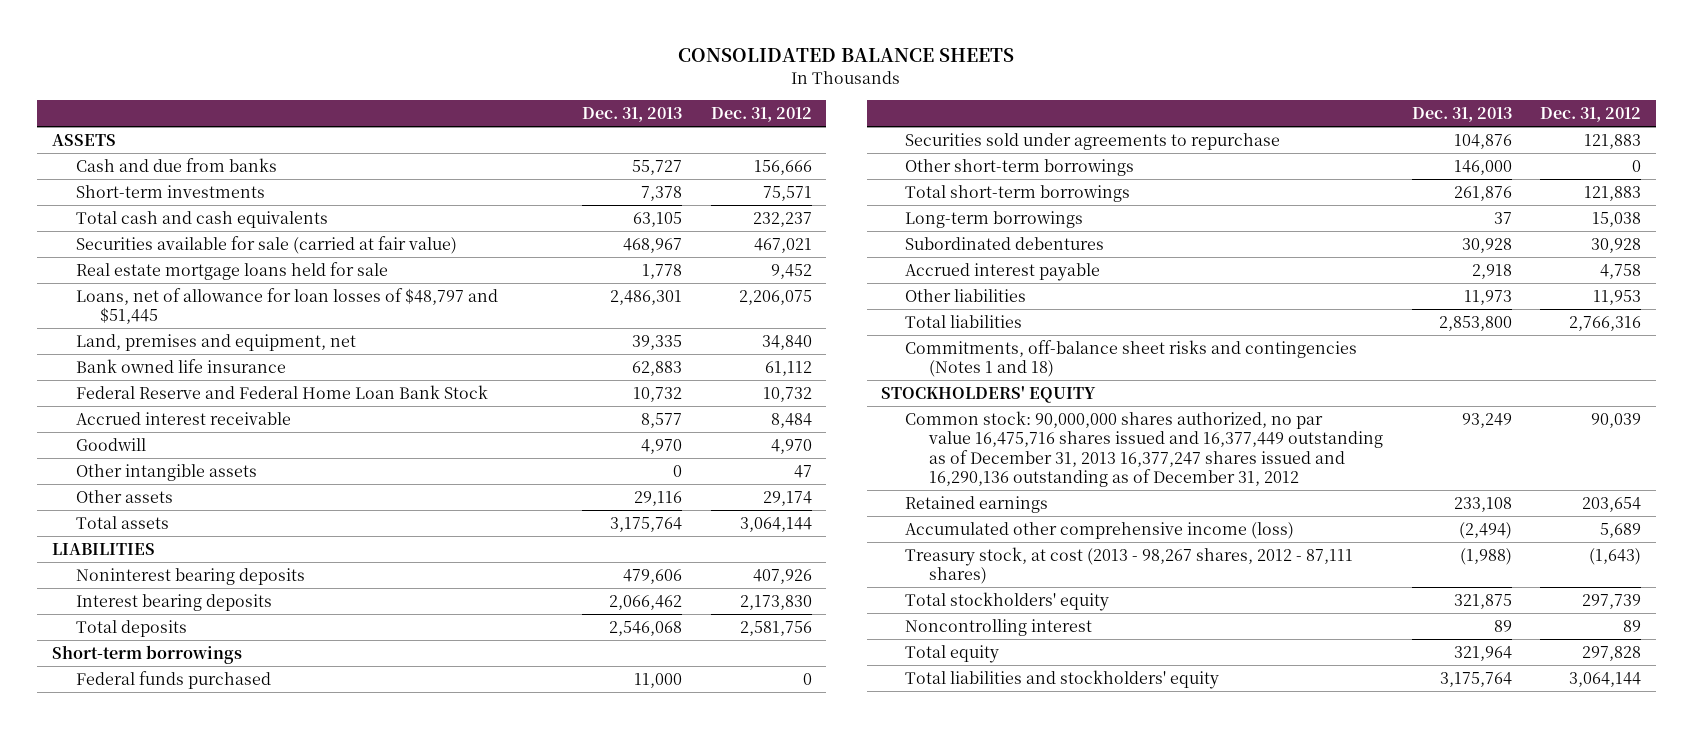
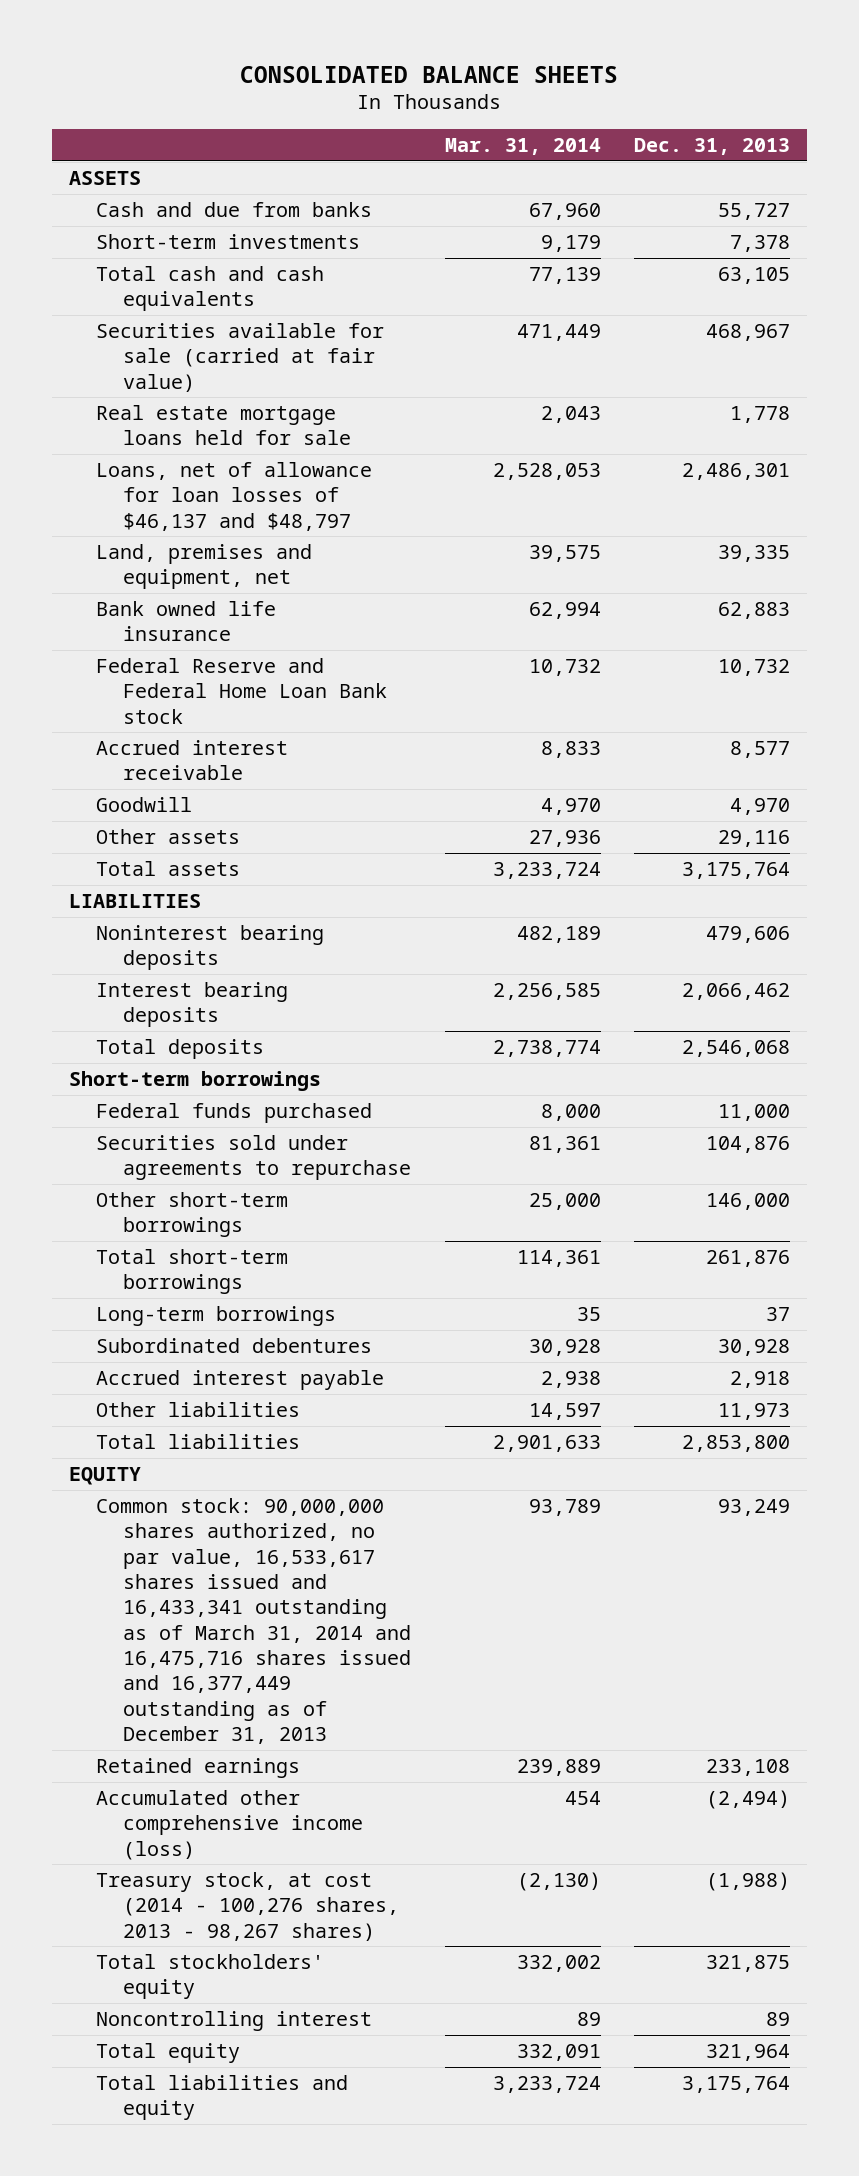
- | Dec. 31, 2013 | Dec. 31, 2012
+ | Mar. 31, 2014 | Dec. 31, 2013
- Loans, net of allowance for loan losses of $48,797 and $51,445 | 2,486,301 | 2,206,075
+ Loans, net of allowance for loan losses of $46,137 and $48,797 | 2,528,053 | 2,486,301
- Federal Reserve and Federal Home Loan Bank Stock | 10,732 | 10,732
+ Federal Reserve and Federal Home Loan Bank stock | 10,732 | 10,732
- Other intangible assets | 0 | 47
- Commitments, off-balance sheet risks and contingencies (Notes 1 and 18)
- STOCKHOLDERS' EQUITY
- Common stock: 90,000,000 shares authorized, no par value 16,475,716 shares issued and 16,377,449 outstanding as of December 31, 2013 16,377,247 shares issued and 16,290,136 outstanding as of December 31, 2012 | 93,249 | 90,039
+ EQUITY
+ Common stock: 90,000,000 shares authorized, no par value, 16,533,617 shares issued and 16,433,341 outstanding as of March 31, 2014 and 16,475,716 shares issued and 16,377,449 outstanding as of December 31, 2013 | 93,789 | 93,249
- Treasury stock, at cost (2013 - 98,267 shares, 2012 - 87,111 shares) | (1,988) | (1,643)
+ Treasury stock, at cost (2014 - 100,276 shares, 2013 - 98,267 shares) | (2,130) | (1,988)
- Total liabilities and stockholders' equity | 3,175,764 | 3,064,144
+ Total liabilities and equity | 3,233,724 | 3,175,764

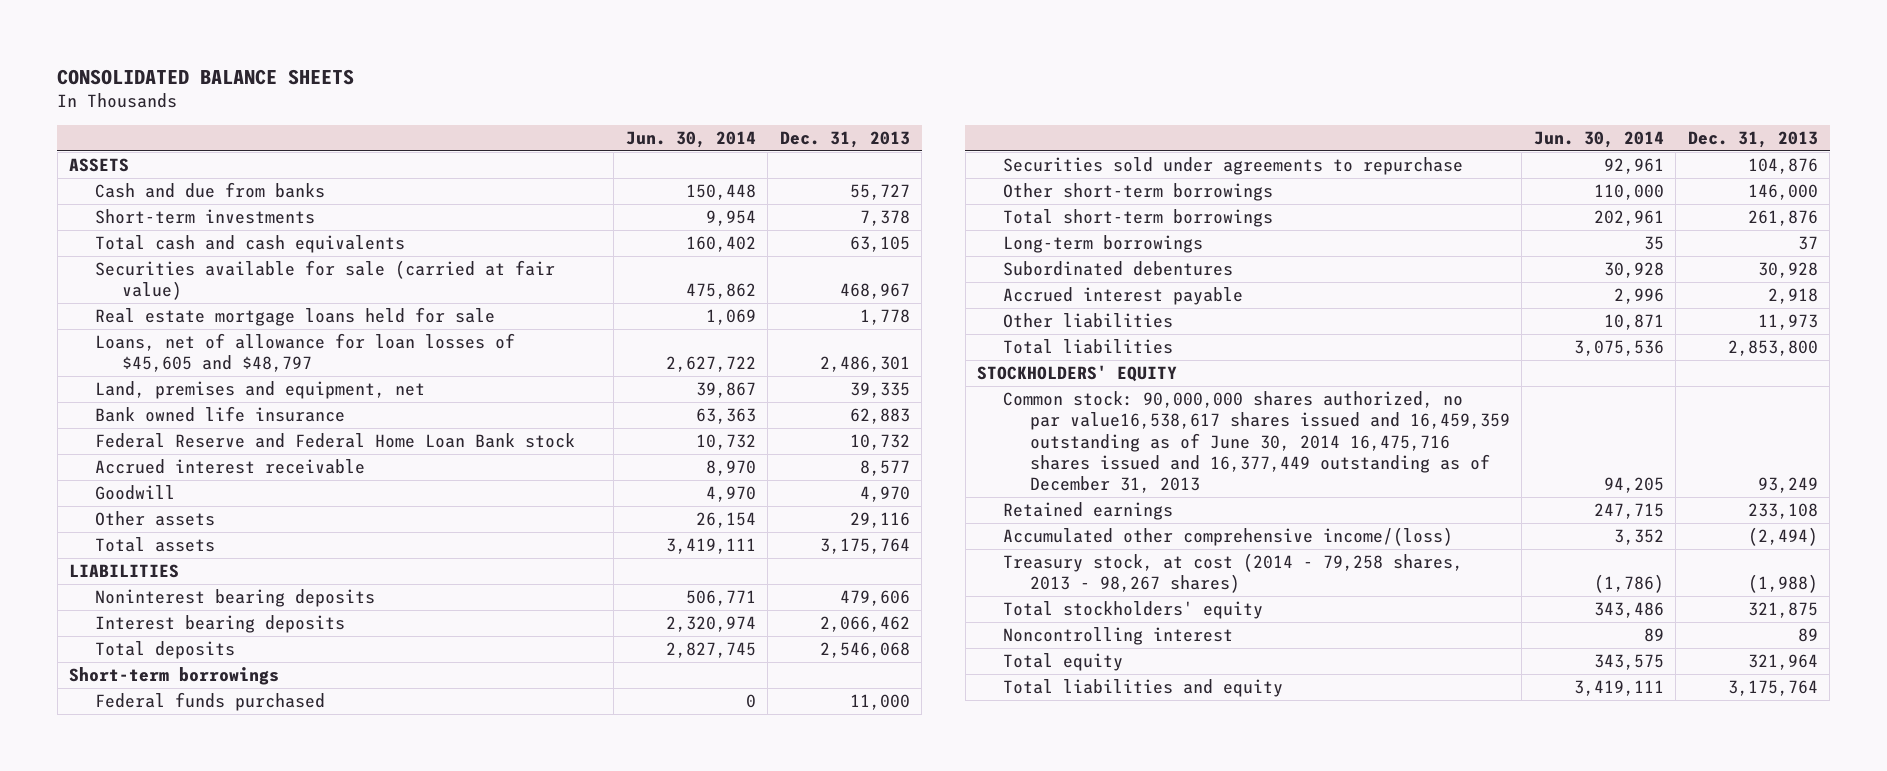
- | Mar. 31, 2014 | Dec. 31, 2013
+ | Jun. 30, 2014 | Dec. 31, 2013
- Loans, net of allowance for loan losses of $46,137 and $48,797 | 2,528,053 | 2,486,301
+ Loans, net of allowance for loan losses of $45,605 and $48,797 | 2,627,722 | 2,486,301
- EQUITY
- Common stock: 90,000,000 shares authorized, no par value, 16,533,617 shares issued and 16,433,341 outstanding as of March 31, 2014 and 16,475,716 shares issued and 16,377,449 outstanding as of December 31, 2013 | 93,789 | 93,249
+ STOCKHOLDERS' EQUITY
+ Common stock: 90,000,000 shares authorized, no par value16,538,617 shares issued and 16,459,359 outstanding as of June 30, 2014 16,475,716 shares issued and 16,377,449 outstanding as of December 31, 2013 | 94,205 | 93,249
- Accumulated other comprehensive income (loss) | 454 | (2,494)
- Treasury stock, at cost (2014 - 100,276 shares, 2013 - 98,267 shares) | (2,130) | (1,988)
+ Accumulated other comprehensive income/(loss) | 3,352 | (2,494)
+ Treasury stock, at cost (2014 - 79,258 shares, 2013 - 98,267 shares) | (1,786) | (1,988)

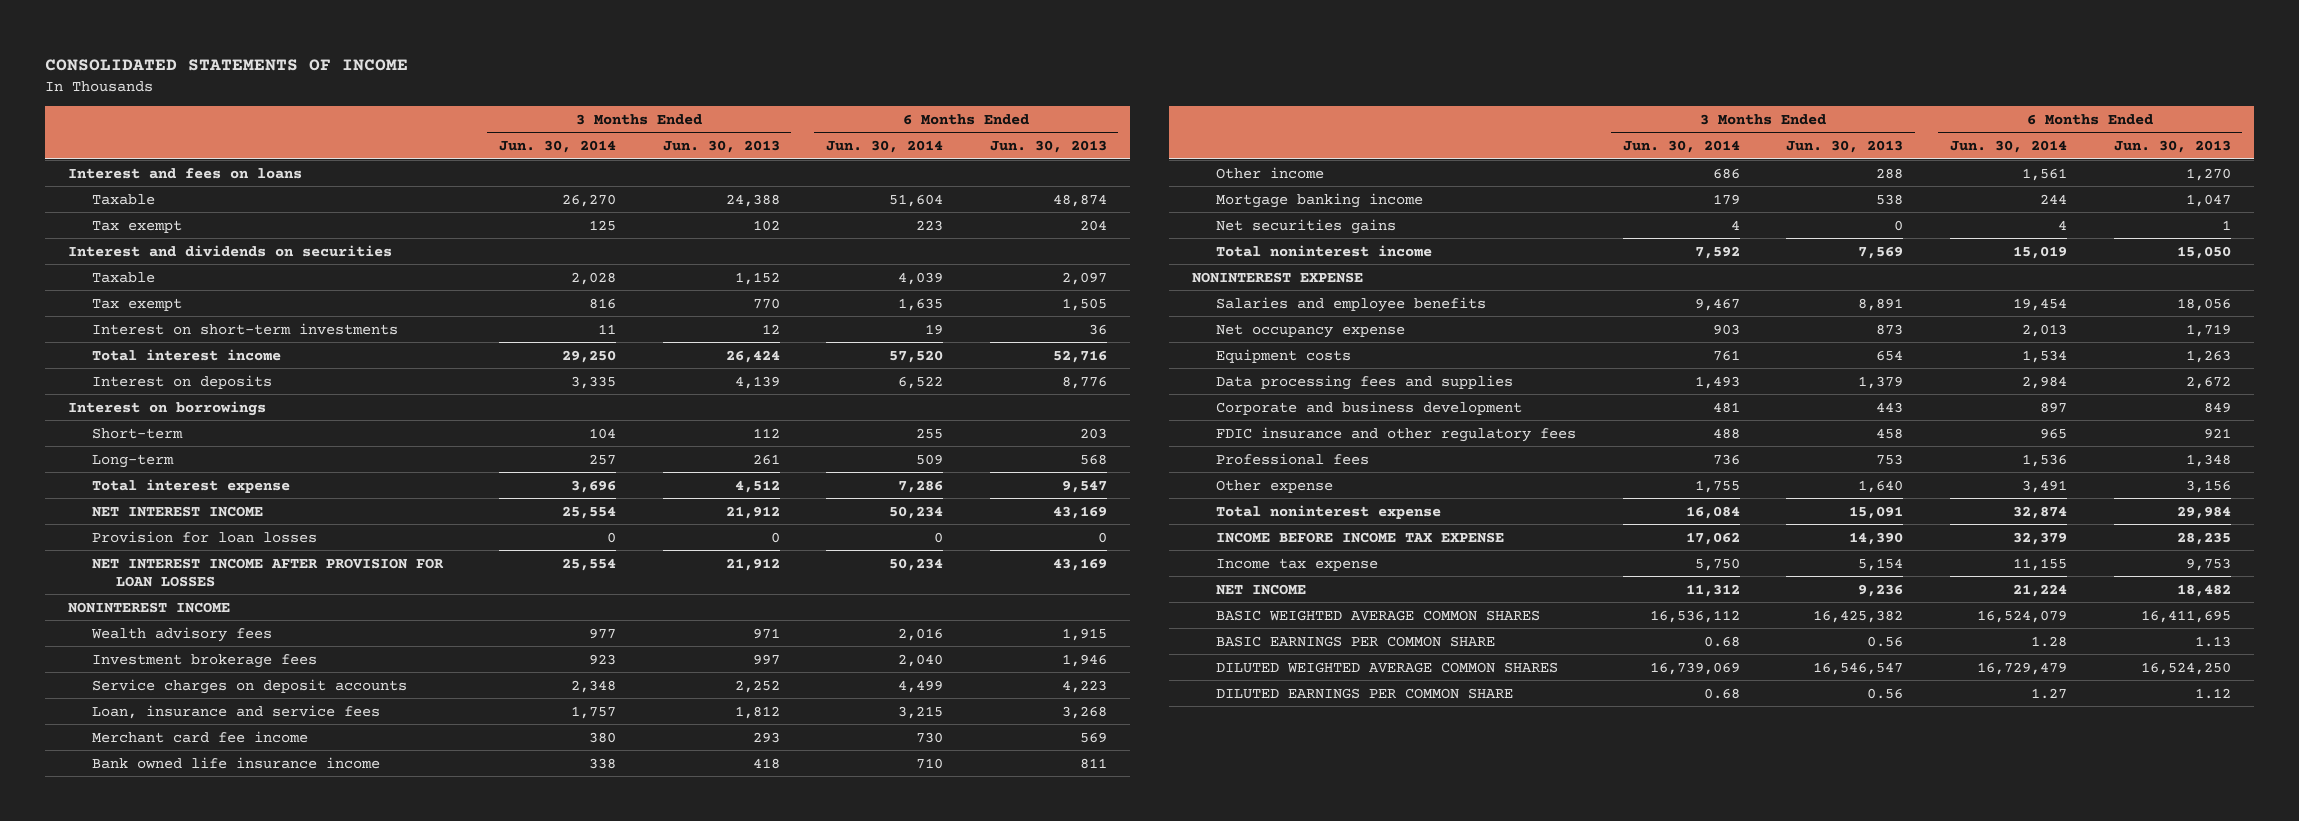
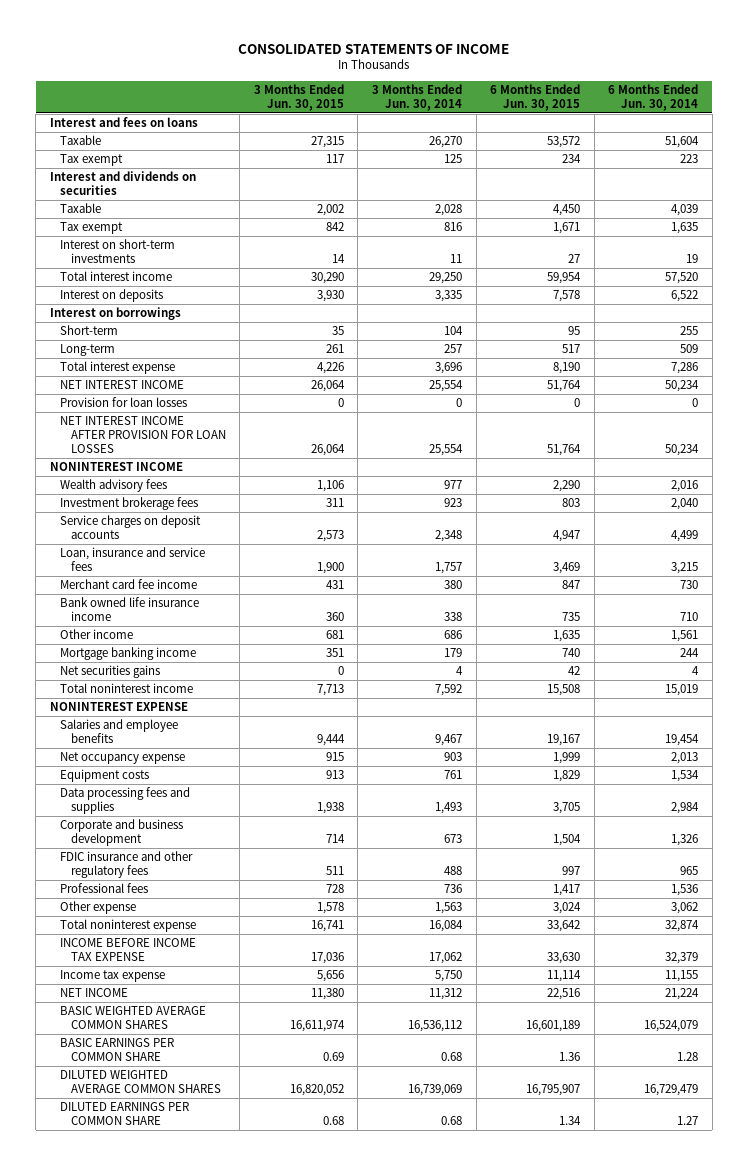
- | 3 Months Ended Jun. 30, 2014 | 3 Months Ended Jun. 30, 2013 | 6 Months Ended Jun. 30, 2014 | 6 Months Ended Jun. 30, 2013
+ | 3 Months Ended Jun. 30, 2015 | 3 Months Ended Jun. 30, 2014 | 6 Months Ended Jun. 30, 2015 | 6 Months Ended Jun. 30, 2014
- Corporate and business development | 481 | 443 | 897 | 849
+ Corporate and business development | 714 | 673 | 1,504 | 1,326
- Other expense | 1,755 | 1,640 | 3,491 | 3,156
+ Other expense | 1,578 | 1,563 | 3,024 | 3,062

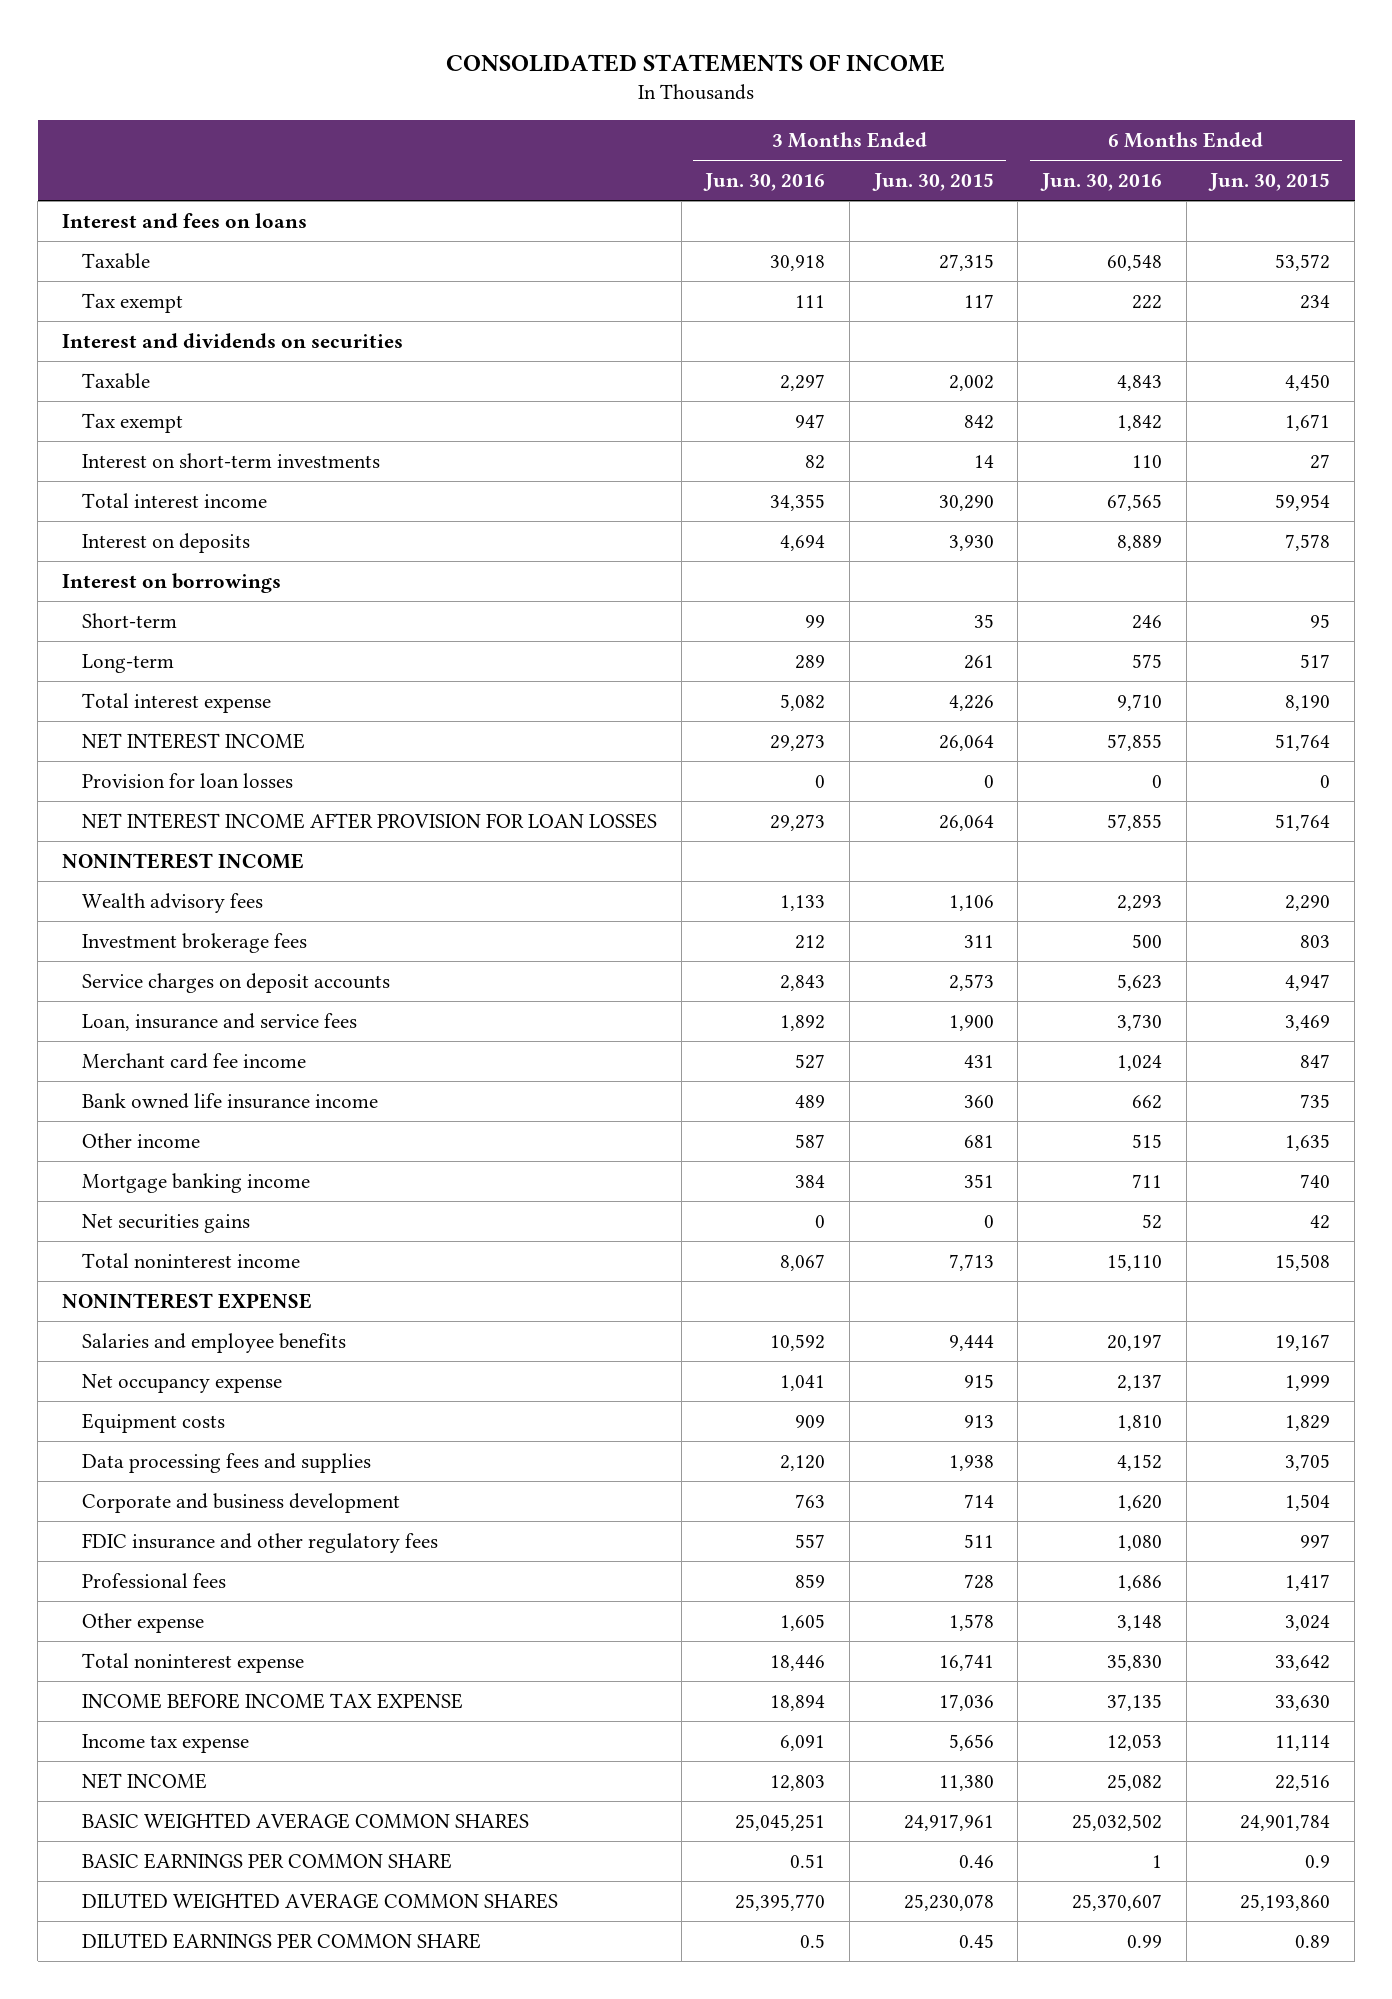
- | 3 Months Ended Jun. 30, 2015 | 3 Months Ended Jun. 30, 2014 | 6 Months Ended Jun. 30, 2015 | 6 Months Ended Jun. 30, 2014
+ | 3 Months Ended Jun. 30, 2016 | 3 Months Ended Jun. 30, 2015 | 6 Months Ended Jun. 30, 2016 | 6 Months Ended Jun. 30, 2015
- BASIC WEIGHTED AVERAGE COMMON SHARES | 16,611,974 | 16,536,112 | 16,601,189 | 16,524,079
- BASIC EARNINGS PER COMMON SHARE | 0.69 | 0.68 | 1.36 | 1.28
- DILUTED WEIGHTED AVERAGE COMMON SHARES | 16,820,052 | 16,739,069 | 16,795,907 | 16,729,479
- DILUTED EARNINGS PER COMMON SHARE | 0.68 | 0.68 | 1.34 | 1.27
+ BASIC WEIGHTED AVERAGE COMMON SHARES | 25,045,251 | 24,917,961 | 25,032,502 | 24,901,784
+ BASIC EARNINGS PER COMMON SHARE | 0.51 | 0.46 | 1 | 0.9
+ DILUTED WEIGHTED AVERAGE COMMON SHARES | 25,395,770 | 25,230,078 | 25,370,607 | 25,193,860
+ DILUTED EARNINGS PER COMMON SHARE | 0.5 | 0.45 | 0.99 | 0.89

